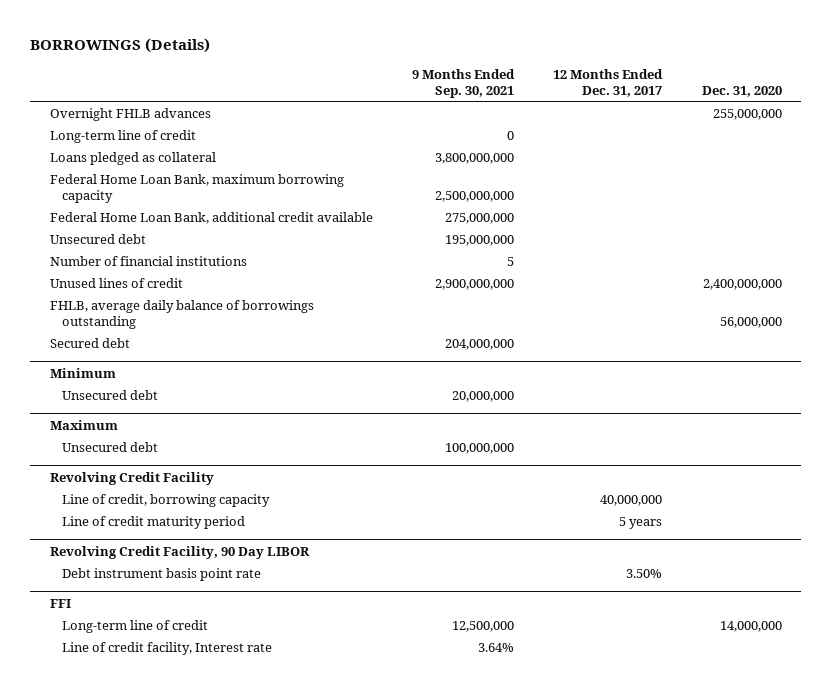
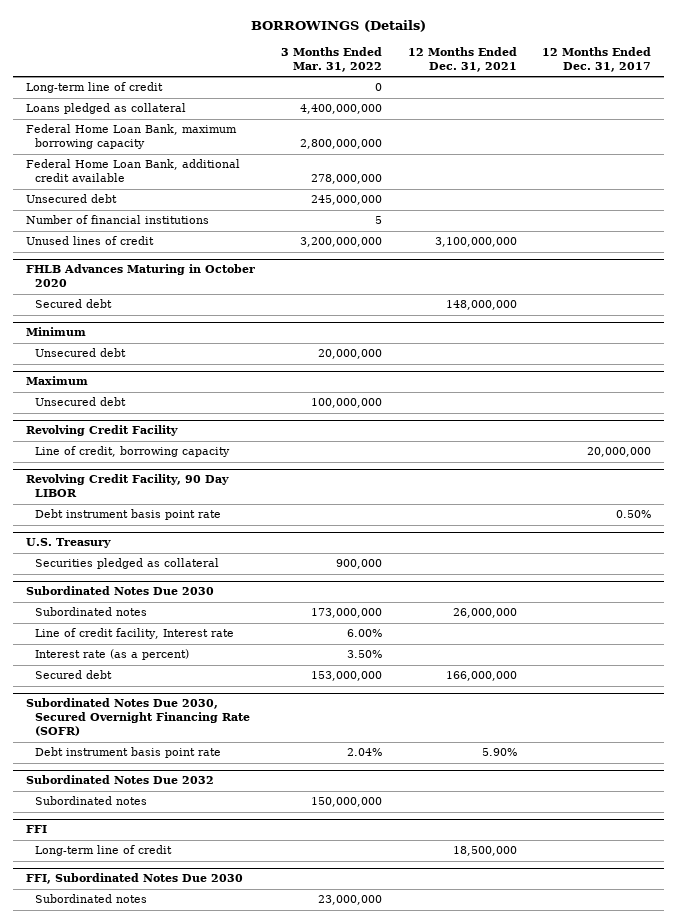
- | 9 Months Ended Sep. 30, 2021 | 12 Months Ended Dec. 31, 2017 | Dec. 31, 2020
+ | 3 Months Ended Mar. 31, 2022 | 12 Months Ended Dec. 31, 2021 | 12 Months Ended Dec. 31, 2017
- Overnight FHLB advances | | | 255,000,000
- FHLB, average daily balance of borrowings outstanding | | | 56,000,000
- Secured debt | 204,000,000 | |
+ FHLB Advances Maturing in October 2020
+ Secured debt | | 148,000,000 |
@ Revolving Credit Facility
- Line of credit, borrowing capacity | | 40,000,000 |
- Line of credit maturity period | | 5 years |
+ Line of credit, borrowing capacity | | | 20,000,000
@ Revolving Credit Facility, 90 Day LIBOR
- Debt instrument basis point rate | | 3.50% |
+ Debt instrument basis point rate | | | 0.50%
+ U.S. Treasury
+ Securities pledged as collateral | 900,000 | |
+ Subordinated Notes Due 2030
+ Subordinated notes | 173,000,000 | 26,000,000 |
+ Line of credit facility, Interest rate | 6.00% | |
+ Interest rate (as a percent) | 3.50% | |
+ Secured debt | 153,000,000 | 166,000,000 |
+ Subordinated Notes Due 2030, Secured Overnight Financing Rate (SOFR)
+ Debt instrument basis point rate | 2.04% | 5.90% |
+ Subordinated Notes Due 2032
+ Subordinated notes | 150,000,000 | |
@ FFI
- Line of credit facility, Interest rate | 3.64% | |
+ FFI, Subordinated Notes Due 2030
+ Subordinated notes | 23,000,000 | |

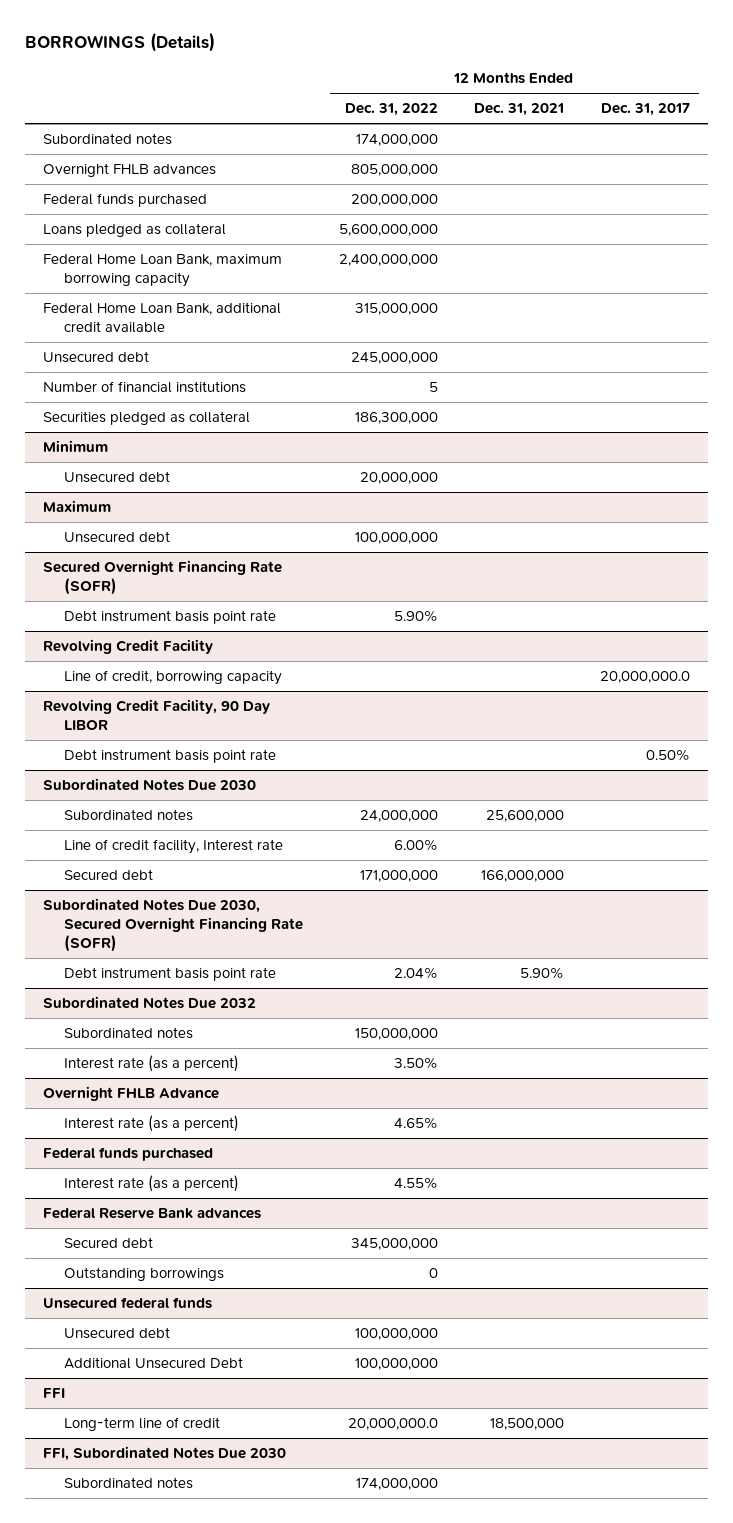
- | 3 Months Ended Mar. 31, 2022 | 12 Months Ended Dec. 31, 2021 | 12 Months Ended Dec. 31, 2017
+ | 12 Months Ended Dec. 31, 2022 | 12 Months Ended Dec. 31, 2021 | 12 Months Ended Dec. 31, 2017
- Long-term line of credit | 0 | |
+ Subordinated notes | 174,000,000 | |
+ Overnight FHLB advances | 805,000,000 | |
+ Federal funds purchased | 200,000,000 | |
- Unused lines of credit | 3,200,000,000 | 3,100,000,000 |
- FHLB Advances Maturing in October 2020
- Secured debt | | 148,000,000 |
+ Securities pledged as collateral | 186,300,000 | |
+ Secured Overnight Financing Rate (SOFR)
+ Debt instrument basis point rate | 5.90% | |
@ Revolving Credit Facility
- Line of credit, borrowing capacity | | | 20,000,000
+ Line of credit, borrowing capacity | | | 20,000,000.0
- U.S. Treasury
- Securities pledged as collateral | 900,000 | |
@ Subordinated Notes Due 2030
- Subordinated notes | 173,000,000 | 26,000,000 |
+ Subordinated notes | 24,000,000 | 25,600,000 |
- Interest rate (as a percent) | 3.50% | |
@ Subordinated Notes Due 2032
+ Interest rate (as a percent) | 3.50% | |
+ Overnight FHLB Advance
+ Interest rate (as a percent) | 4.65% | |
+ Federal funds purchased
+ Interest rate (as a percent) | 4.55% | |
+ Federal Reserve Bank advances
+ Secured debt | 345,000,000 | |
+ Outstanding borrowings | 0 | |
+ Unsecured federal funds
+ Unsecured debt | 100,000,000 | |
+ Additional Unsecured Debt | 100,000,000 | |

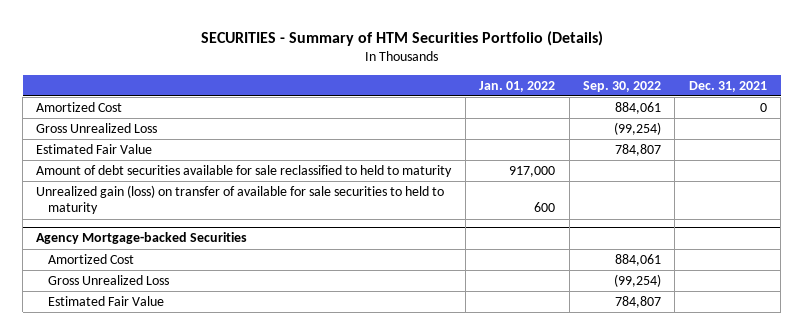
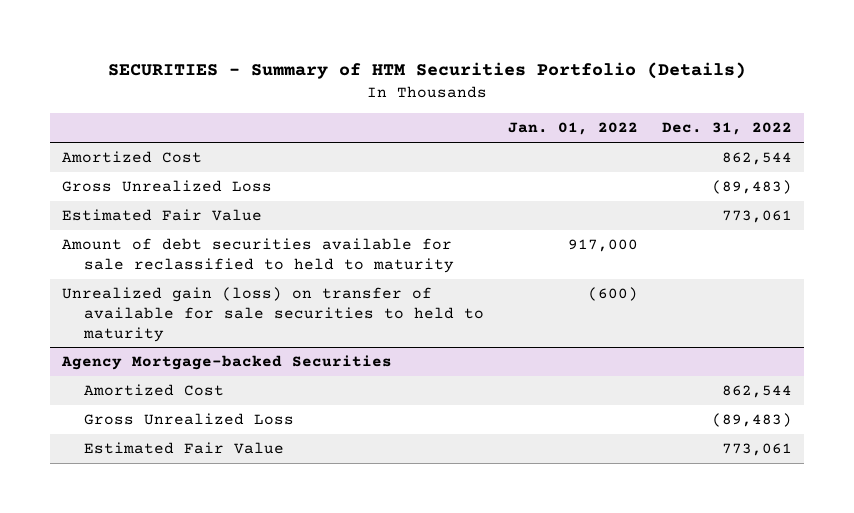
- | Jan. 01, 2022 | Sep. 30, 2022 | Dec. 31, 2021
+ | Jan. 01, 2022 | Dec. 31, 2022
- Unrealized gain (loss) on transfer of available for sale securities to held to maturity | 600 | |
+ Unrealized gain (loss) on transfer of available for sale securities to held to maturity | (600) |

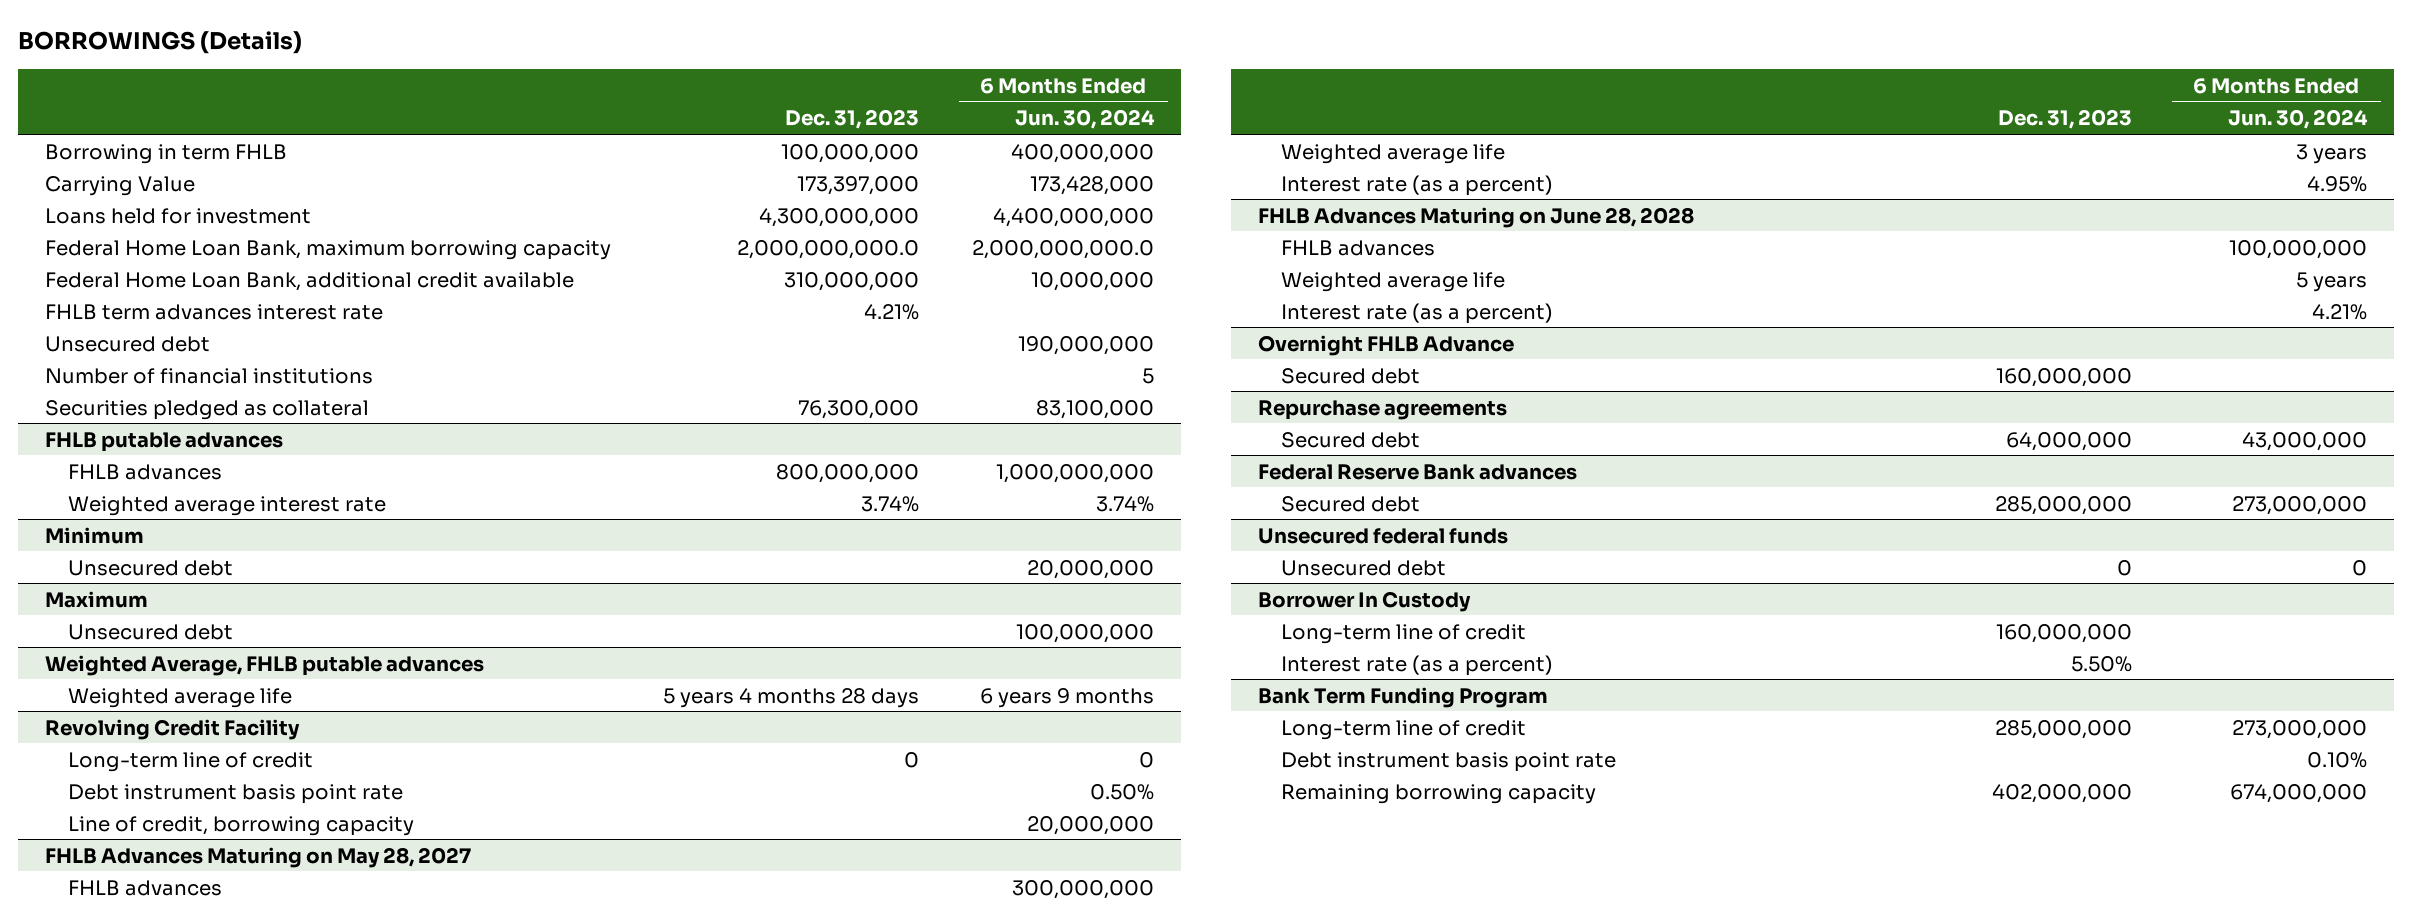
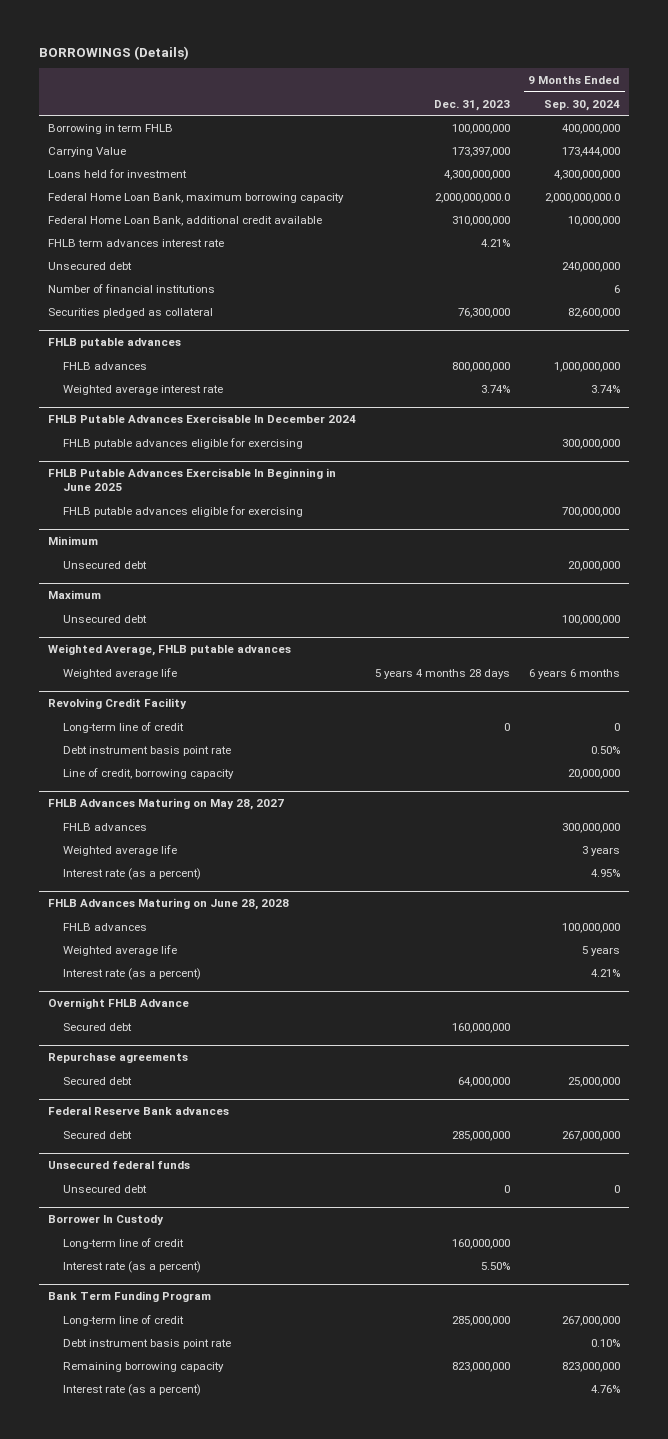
- | Dec. 31, 2023 | 6 Months Ended Jun. 30, 2024
+ | Dec. 31, 2023 | 9 Months Ended Sep. 30, 2024
+ FHLB Putable Advances Exercisable In December 2024
+ FHLB putable advances eligible for exercising | | 300,000,000
+ FHLB Putable Advances Exercisable In Beginning in June 2025
+ FHLB putable advances eligible for exercising | | 700,000,000
@ Bank Term Funding Program
- Remaining borrowing capacity | 402,000,000 | 674,000,000
+ Remaining borrowing capacity | 823,000,000 | 823,000,000
+ Interest rate (as a percent) | | 4.76%

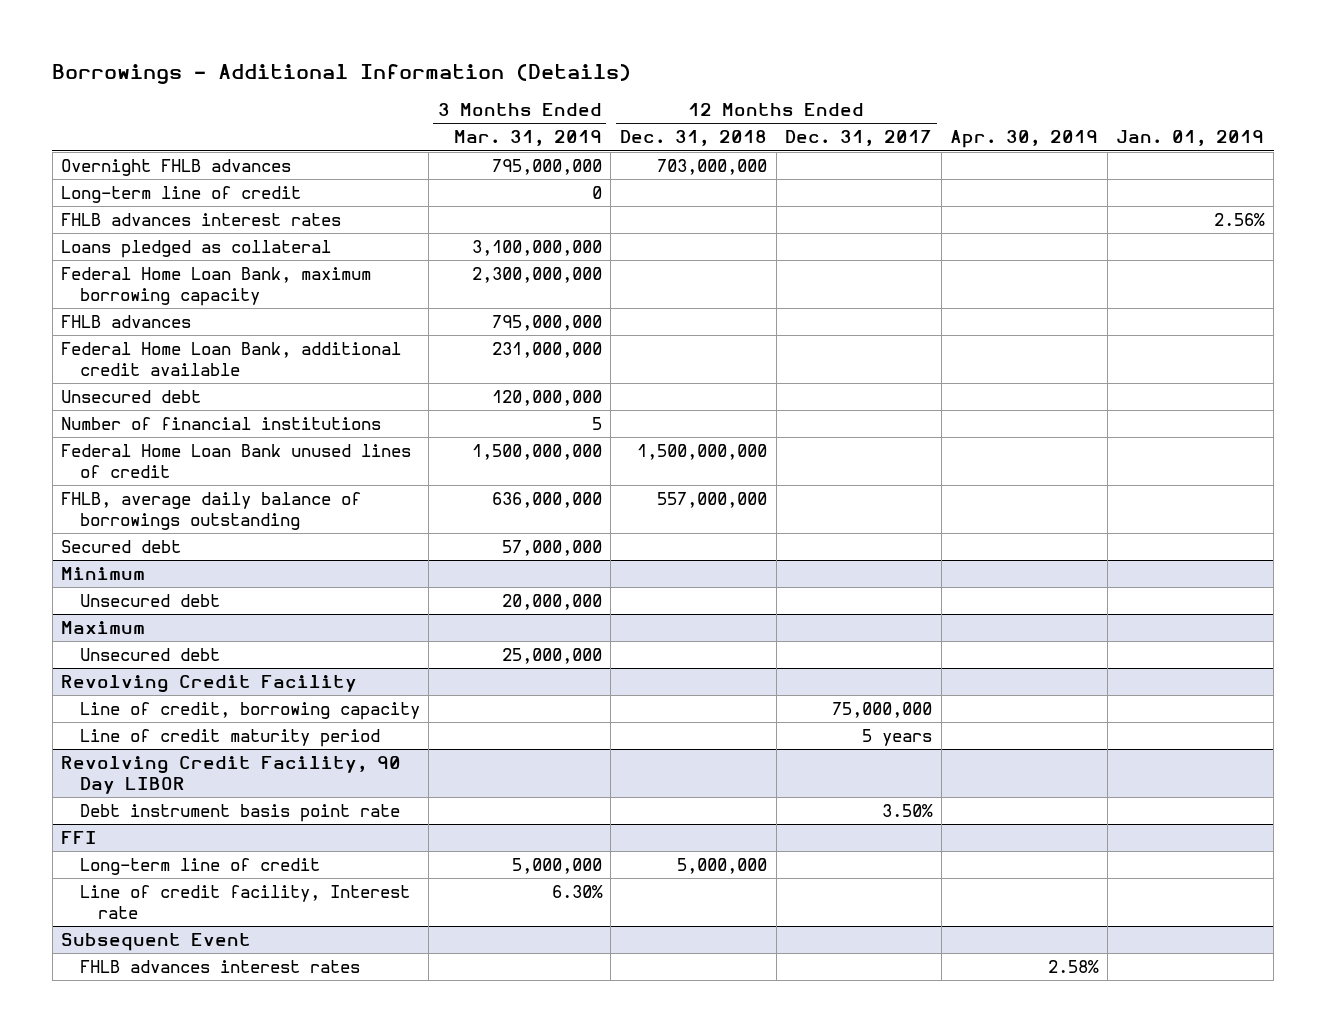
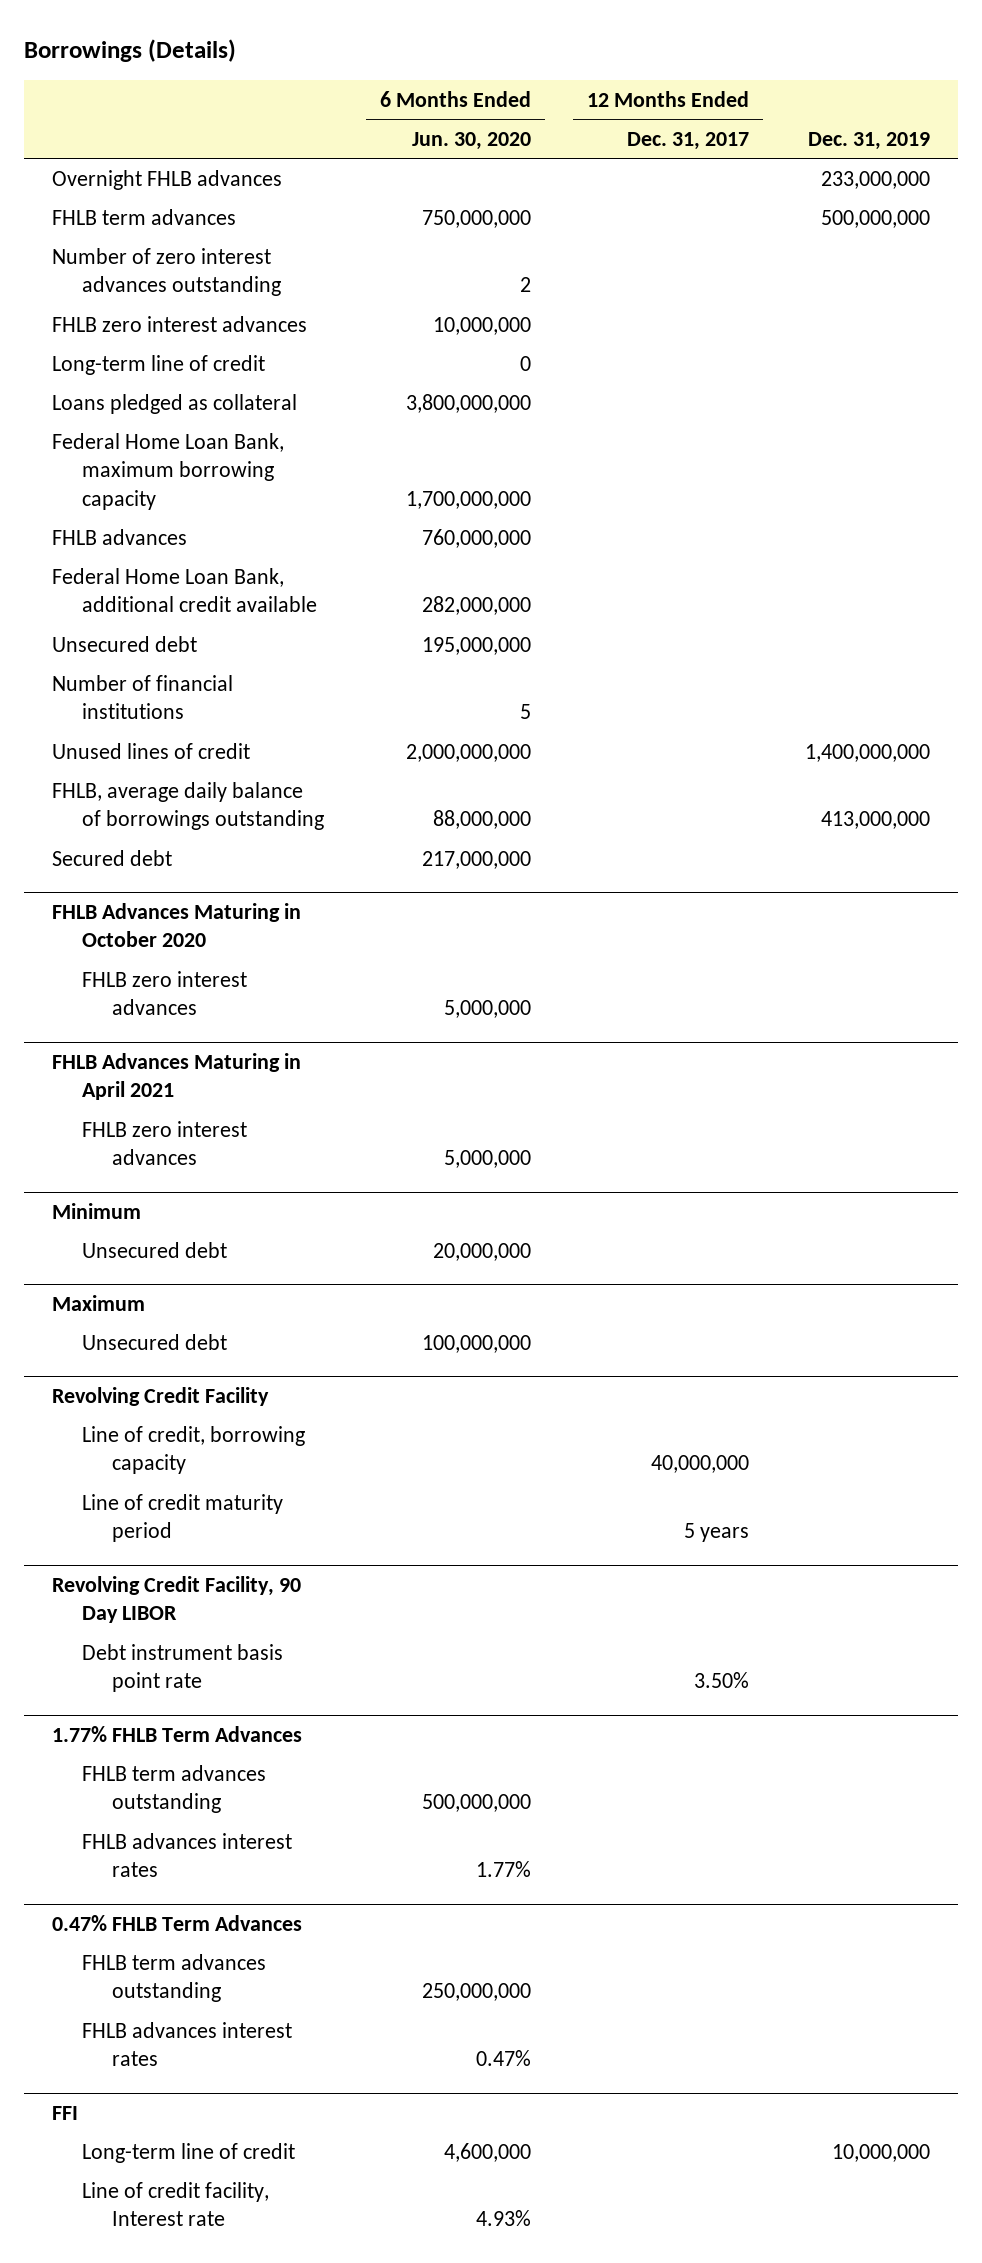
- Borrowings - Additional Information (Details)
+ Borrowings (Details)
- | 3 Months Ended Mar. 31, 2019 | 12 Months Ended Dec. 31, 2018 | 12 Months Ended Dec. 31, 2017 | Apr. 30, 2019 | Jan. 01, 2019
+ | 6 Months Ended Jun. 30, 2020 | 12 Months Ended Dec. 31, 2017 | Dec. 31, 2019
+ FHLB term advances | 750,000,000 | | 500,000,000
+ Number of zero interest advances outstanding | 2 | |
+ FHLB zero interest advances | 10,000,000 | |
- FHLB advances interest rates | | | | | 2.56%
- Federal Home Loan Bank unused lines of credit | 1,500,000,000 | 1,500,000,000 | | |
+ Unused lines of credit | 2,000,000,000 | | 1,400,000,000
+ FHLB Advances Maturing in October 2020
+ FHLB zero interest advances | 5,000,000 | |
+ FHLB Advances Maturing in April 2021
+ FHLB zero interest advances | 5,000,000 | |
@ Revolving Credit Facility
- Line of credit, borrowing capacity | | | 75,000,000 | |
+ Line of credit, borrowing capacity | | 40,000,000 |
+ 1.77% FHLB Term Advances
+ FHLB term advances outstanding | 500,000,000 | |
+ FHLB advances interest rates | 1.77% | |
+ 0.47% FHLB Term Advances
+ FHLB term advances outstanding | 250,000,000 | |
+ FHLB advances interest rates | 0.47% | |
- Subsequent Event
- FHLB advances interest rates | | | | 2.58% |

